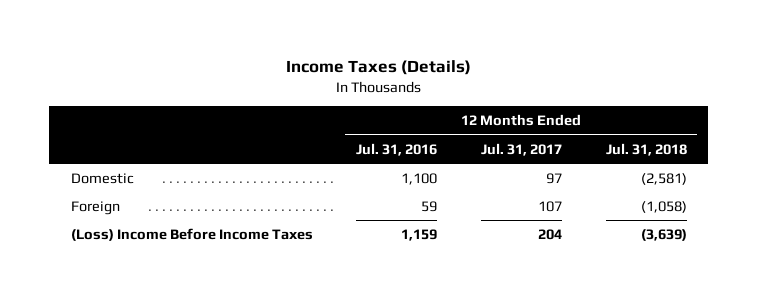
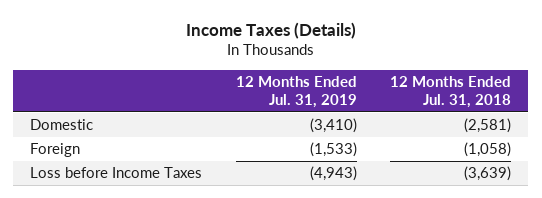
- | 12 Months Ended Jul. 31, 2016 | 12 Months Ended Jul. 31, 2017 | 12 Months Ended Jul. 31, 2018
+ | 12 Months Ended Jul. 31, 2019 | 12 Months Ended Jul. 31, 2018
- (Loss) Income Before Income Taxes | 1,159 | 204 | (3,639)
+ Loss before Income Taxes | (4,943) | (3,639)

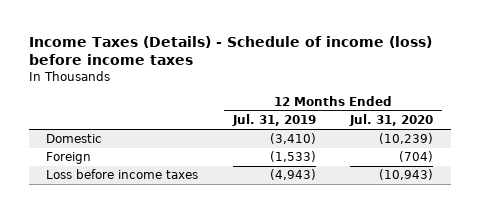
- Income Taxes (Details)
+ Income Taxes (Details) - Schedule of income (loss) before income taxes
- | 12 Months Ended Jul. 31, 2019 | 12 Months Ended Jul. 31, 2018
+ | 12 Months Ended Jul. 31, 2019 | 12 Months Ended Jul. 31, 2020
- Loss before Income Taxes | (4,943) | (3,639)
+ Loss before income taxes | (4,943) | (10,943)

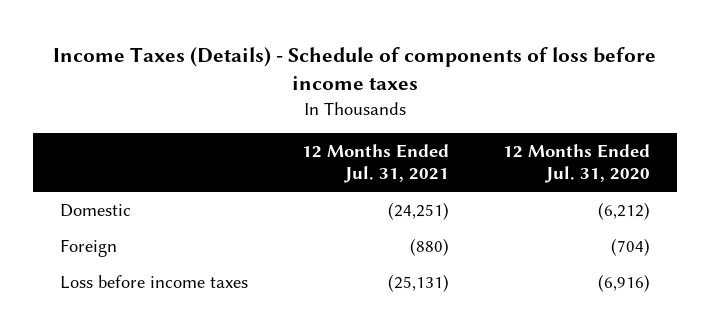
- Income Taxes (Details) - Schedule of income (loss) before income taxes
+ Income Taxes (Details) - Schedule of components of loss before income taxes
- | 12 Months Ended Jul. 31, 2019 | 12 Months Ended Jul. 31, 2020
+ | 12 Months Ended Jul. 31, 2021 | 12 Months Ended Jul. 31, 2020
- Domestic | (3,410) | (10,239)
+ Domestic | (24,251) | (6,212)
- Loss before income taxes | (4,943) | (10,943)
+ Loss before income taxes | (25,131) | (6,916)

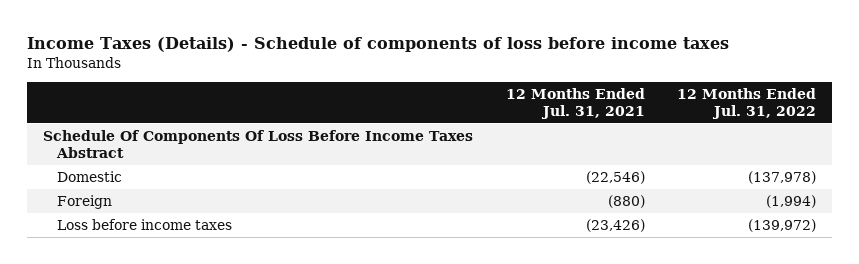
- | 12 Months Ended Jul. 31, 2021 | 12 Months Ended Jul. 31, 2020
+ | 12 Months Ended Jul. 31, 2021 | 12 Months Ended Jul. 31, 2022
- Domestic | (24,251) | (6,212)
+ Schedule Of Components Of Loss Before Income Taxes Abstract
+ Domestic | (22,546) | (137,978)
- Loss before income taxes | (25,131) | (6,916)
+ Loss before income taxes | (23,426) | (139,972)

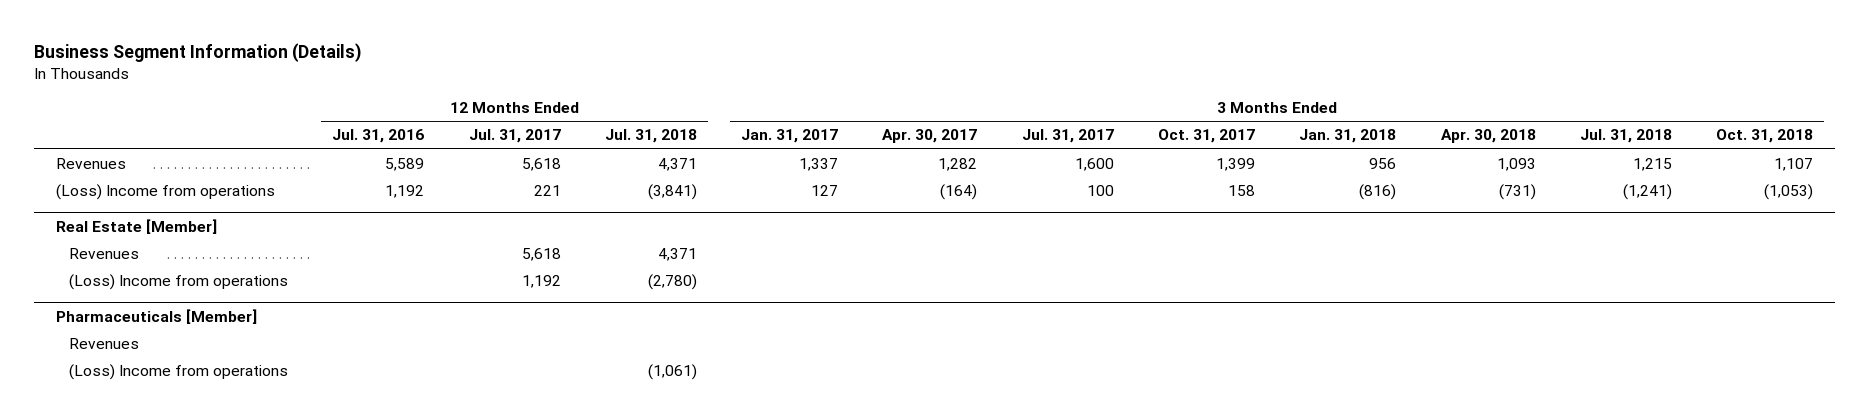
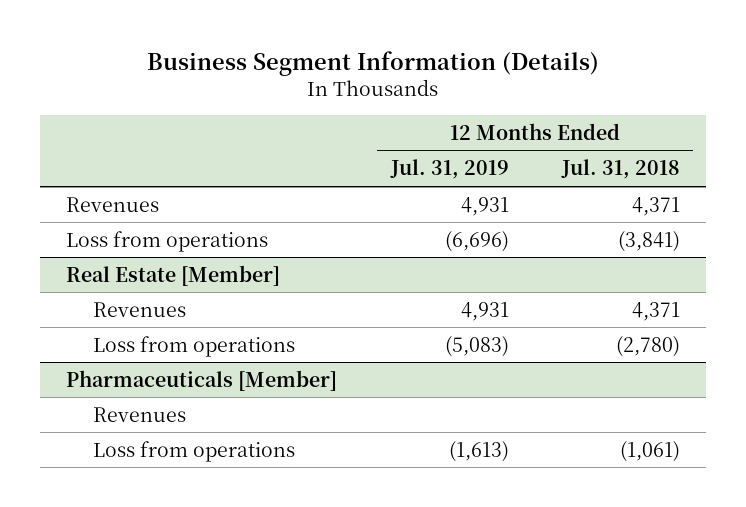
- | 12 Months Ended Jul. 31, 2016 | 12 Months Ended Jul. 31, 2017 | 12 Months Ended Jul. 31, 2018 | 3 Months Ended Jan. 31, 2017 | 3 Months Ended Apr. 30, 2017 | 3 Months Ended Jul. 31, 2017 | 3 Months Ended Oct. 31, 2017 | 3 Months Ended Jan. 31, 2018 | 3 Months Ended Apr. 30, 2018 | 3 Months Ended Jul. 31, 2018 | 3 Months Ended Oct. 31, 2018
+ | 12 Months Ended Jul. 31, 2019 | 12 Months Ended Jul. 31, 2018
- (Loss) Income from operations | 1,192 | 221 | (3,841) | 127 | (164) | 100 | 158 | (816) | (731) | (1,241) | (1,053)
+ Loss from operations | (6,696) | (3,841)
@ Real Estate [Member]
- (Loss) Income from operations | | 1,192 | (2,780) | | | | | | | |
+ Loss from operations | (5,083) | (2,780)
@ Pharmaceuticals [Member]
- (Loss) Income from operations | | | (1,061) | | | | | | | |
+ Loss from operations | (1,613) | (1,061)

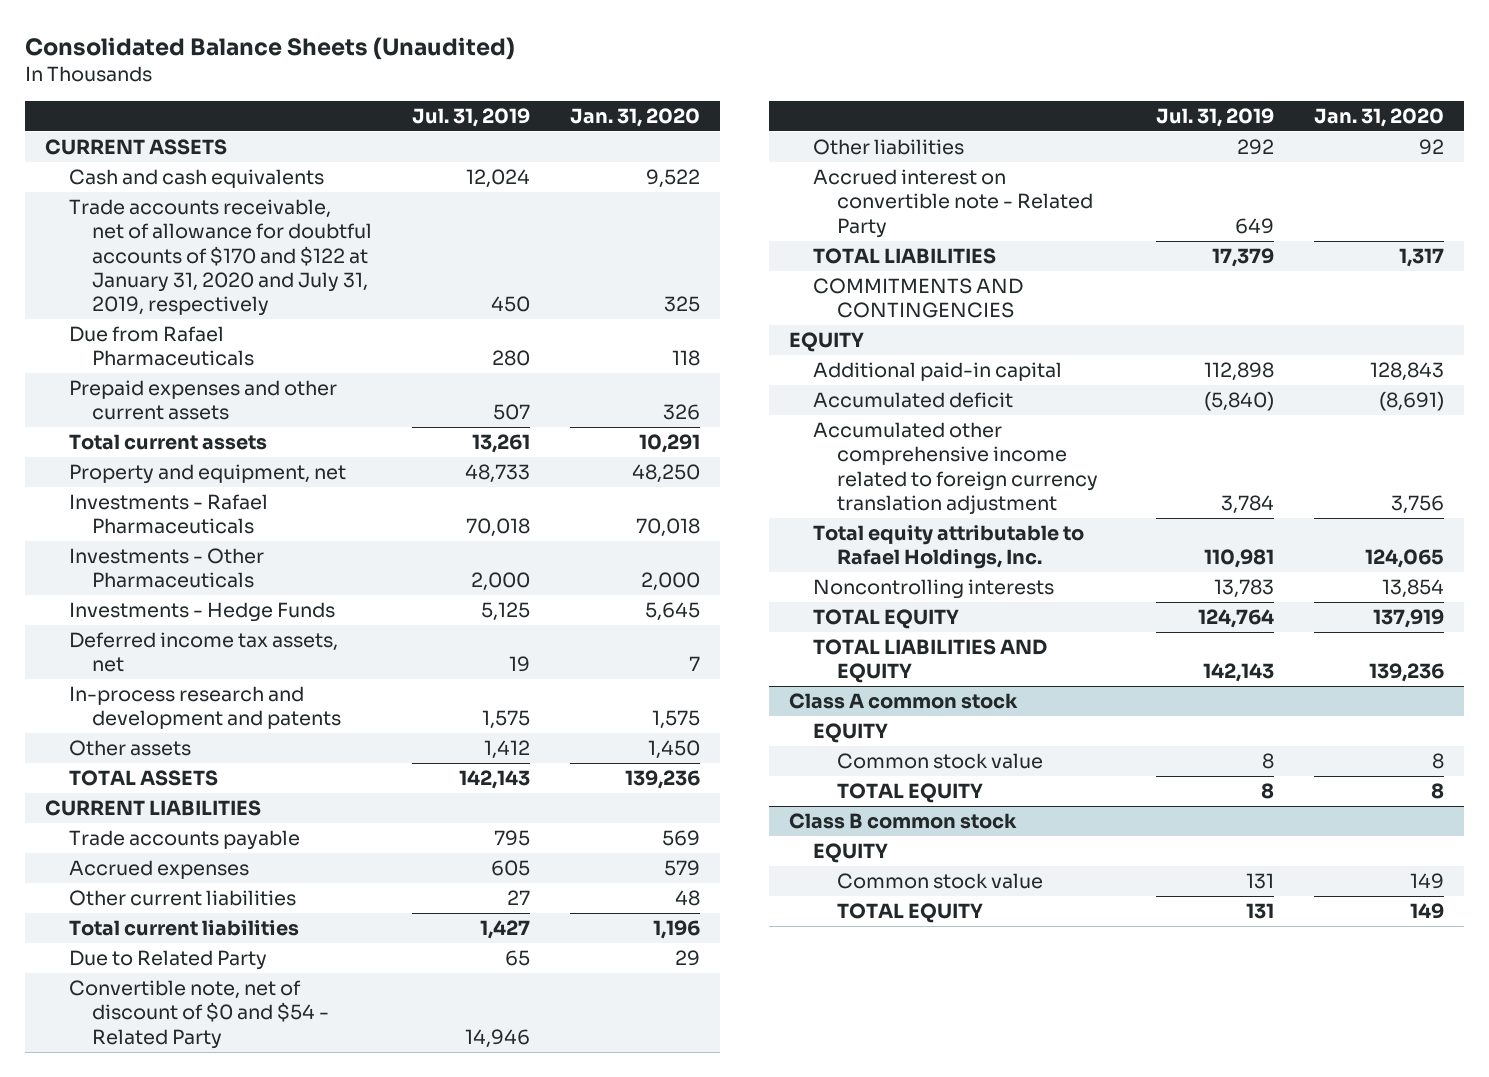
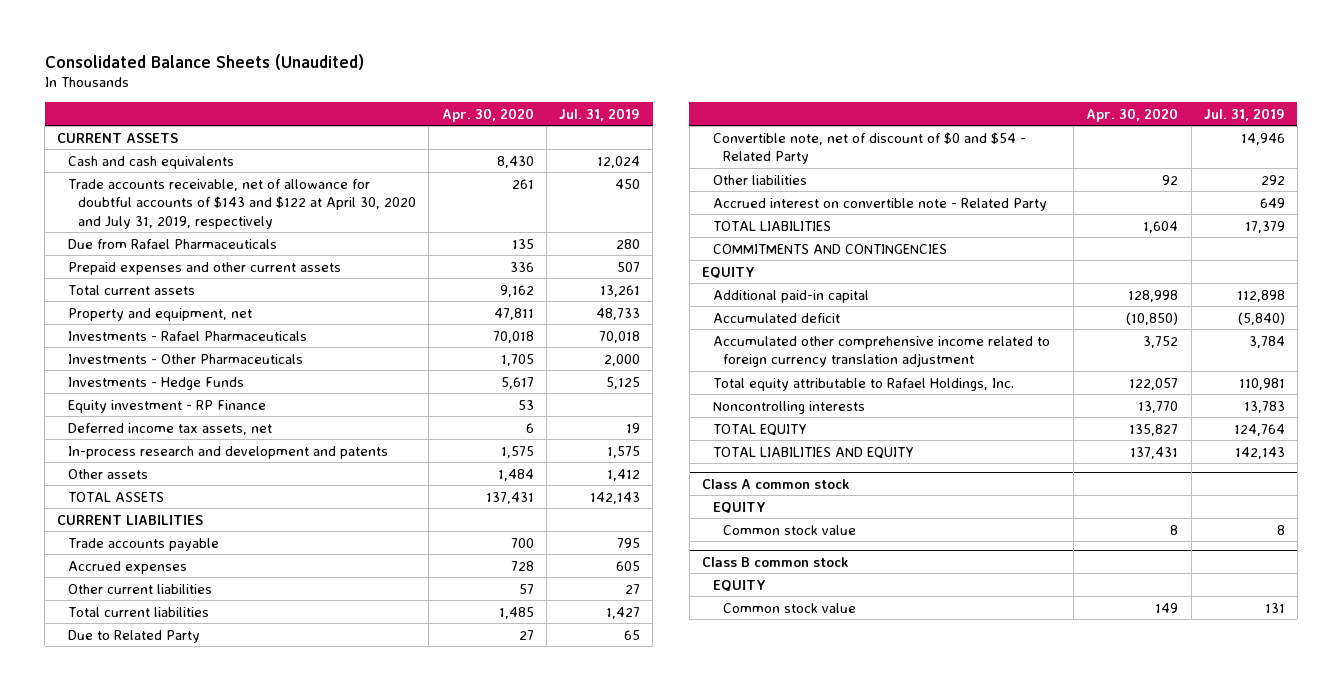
- | Jul. 31, 2019 | Jan. 31, 2020
+ | Apr. 30, 2020 | Jul. 31, 2019
- Trade accounts receivable, net of allowance for doubtful accounts of $170 and $122 at January 31, 2020 and July 31, 2019, respectively | 450 | 325
+ Trade accounts receivable, net of allowance for doubtful accounts of $143 and $122 at April 30, 2020 and July 31, 2019, respectively | 261 | 450
+ Equity investment - RP Finance | 53 |
@ Class A common stock
- TOTAL EQUITY | 8 | 8
@ Class B common stock
- TOTAL EQUITY | 131 | 149

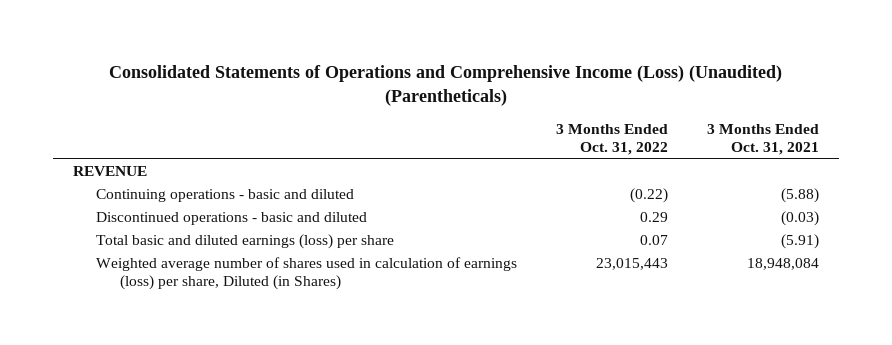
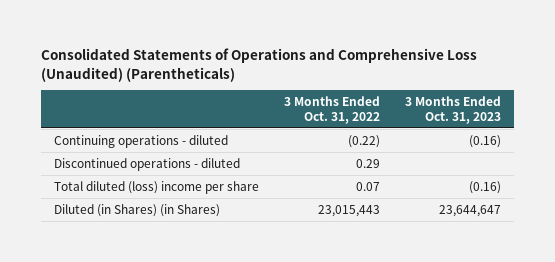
- Consolidated Statements of Operations and Comprehensive Income (Loss) (Unaudited) (Parentheticals)
+ Consolidated Statements of Operations and Comprehensive Loss (Unaudited) (Parentheticals)
- | 3 Months Ended Oct. 31, 2022 | 3 Months Ended Oct. 31, 2021
+ | 3 Months Ended Oct. 31, 2022 | 3 Months Ended Oct. 31, 2023
- REVENUE
- Continuing operations - basic and diluted | (0.22) | (5.88)
- Discontinued operations - basic and diluted | 0.29 | (0.03)
- Total basic and diluted earnings (loss) per share | 0.07 | (5.91)
- Weighted average number of shares used in calculation of earnings (loss) per share, Diluted (in Shares) | 23,015,443 | 18,948,084
+ Continuing operations - diluted | (0.22) | (0.16)
+ Discontinued operations - diluted | 0.29 |
+ Total diluted (loss) income per share | 0.07 | (0.16)
+ Diluted (in Shares) (in Shares) | 23,015,443 | 23,644,647

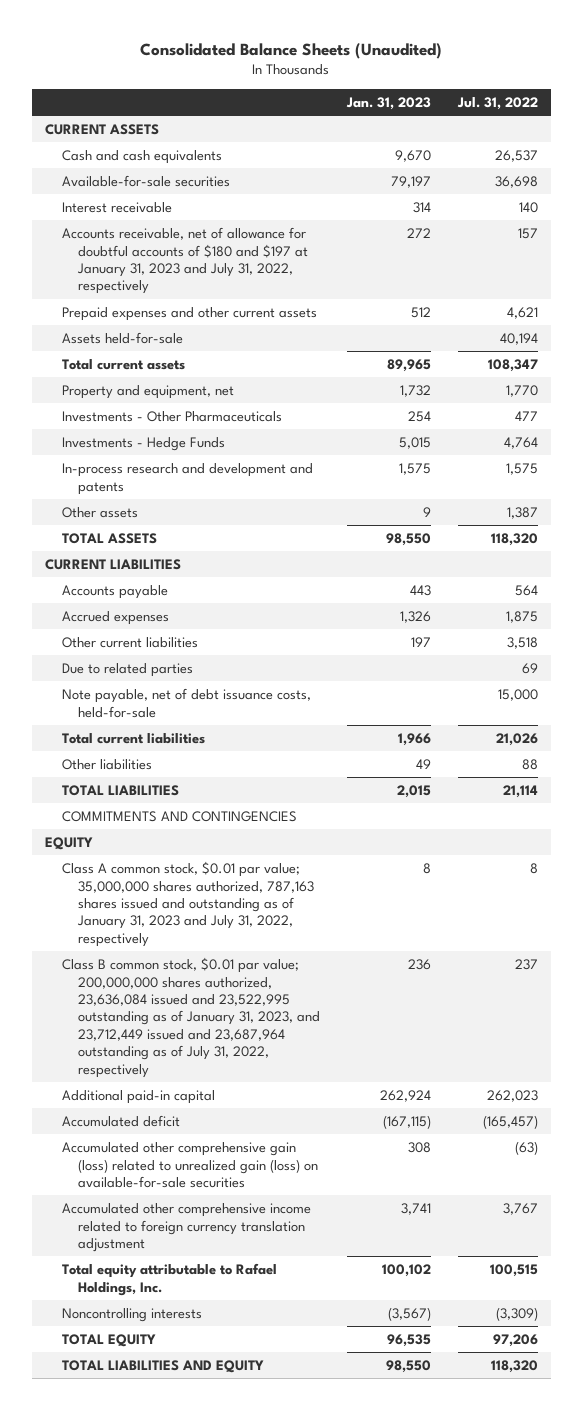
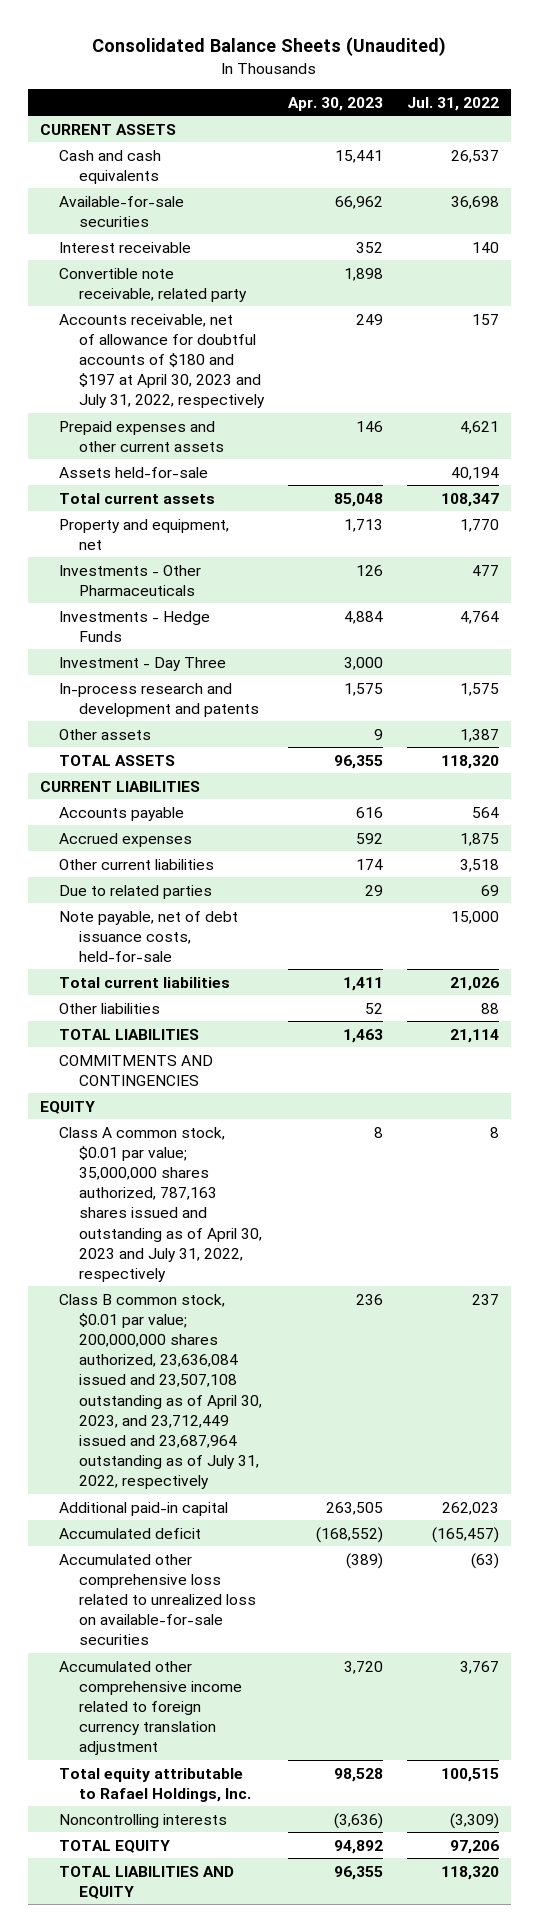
- | Jan. 31, 2023 | Jul. 31, 2022
+ | Apr. 30, 2023 | Jul. 31, 2022
- Accounts receivable, net of allowance for doubtful accounts of $180 and $197 at January 31, 2023 and July 31, 2022, respectively | 272 | 157
+ Convertible note receivable, related party | 1,898 |
+ Accounts receivable, net of allowance for doubtful accounts of $180 and $197 at April 30, 2023 and July 31, 2022, respectively | 249 | 157
+ Investment - Day Three | 3,000 |
- Class A common stock, $0.01 par value; 35,000,000 shares authorized, 787,163 shares issued and outstanding as of January 31, 2023 and July 31, 2022, respectively | 8 | 8
- Class B common stock, $0.01 par value; 200,000,000 shares authorized, 23,636,084 issued and 23,522,995 outstanding as of January 31, 2023, and 23,712,449 issued and 23,687,964 outstanding as of July 31, 2022, respectively | 236 | 237
+ Class A common stock, $0.01 par value; 35,000,000 shares authorized, 787,163 shares issued and outstanding as of April 30, 2023 and July 31, 2022, respectively | 8 | 8
+ Class B common stock, $0.01 par value; 200,000,000 shares authorized, 23,636,084 issued and 23,507,108 outstanding as of April 30, 2023, and 23,712,449 issued and 23,687,964 outstanding as of July 31, 2022, respectively | 236 | 237
- Accumulated other comprehensive gain (loss) related to unrealized gain (loss) on available-for-sale securities | 308 | (63)
+ Accumulated other comprehensive loss related to unrealized loss on available-for-sale securities | (389) | (63)

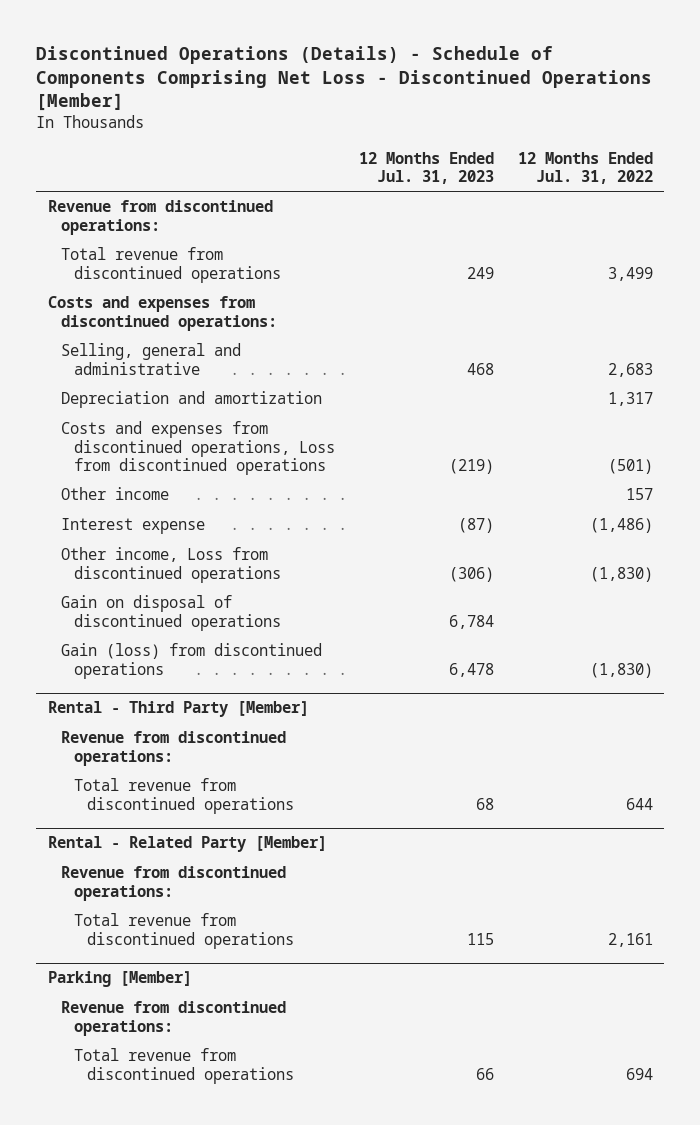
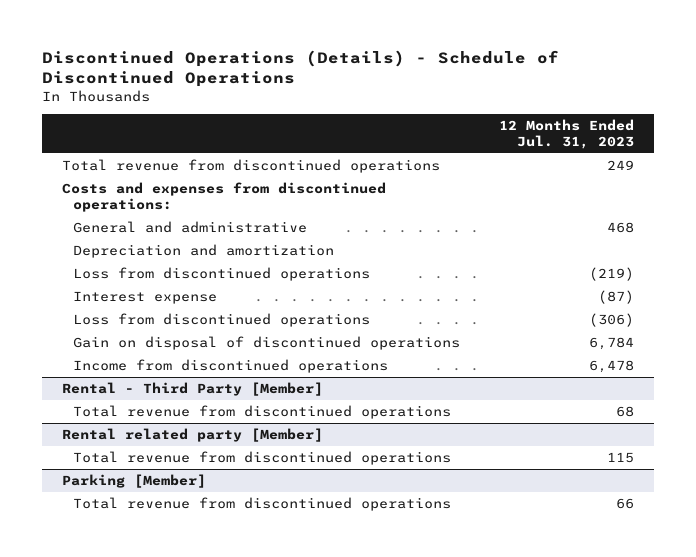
- Discontinued Operations (Details) - Schedule of Components Comprising Net Loss - Discontinued Operations [Member]
+ Discontinued Operations (Details) - Schedule of Discontinued Operations
- | 12 Months Ended Jul. 31, 2023 | 12 Months Ended Jul. 31, 2022
+ | 12 Months Ended Jul. 31, 2023
- Revenue from discontinued operations:
- Selling, general and administrative | 468 | 2,683
+ General and administrative | 468
- Costs and expenses from discontinued operations, Loss from discontinued operations | (219) | (501)
- Other income | | 157
+ Loss from discontinued operations | (219)
- Other income, Loss from discontinued operations | (306) | (1,830)
+ Loss from discontinued operations | (306)
- Gain (loss) from discontinued operations | 6,478 | (1,830)
+ Income from discontinued operations | 6,478
@ Rental - Third Party [Member]
- Revenue from discontinued operations:
- Rental - Related Party [Member]
- Revenue from discontinued operations:
+ Rental related party [Member]
@ Parking [Member]
- Revenue from discontinued operations:

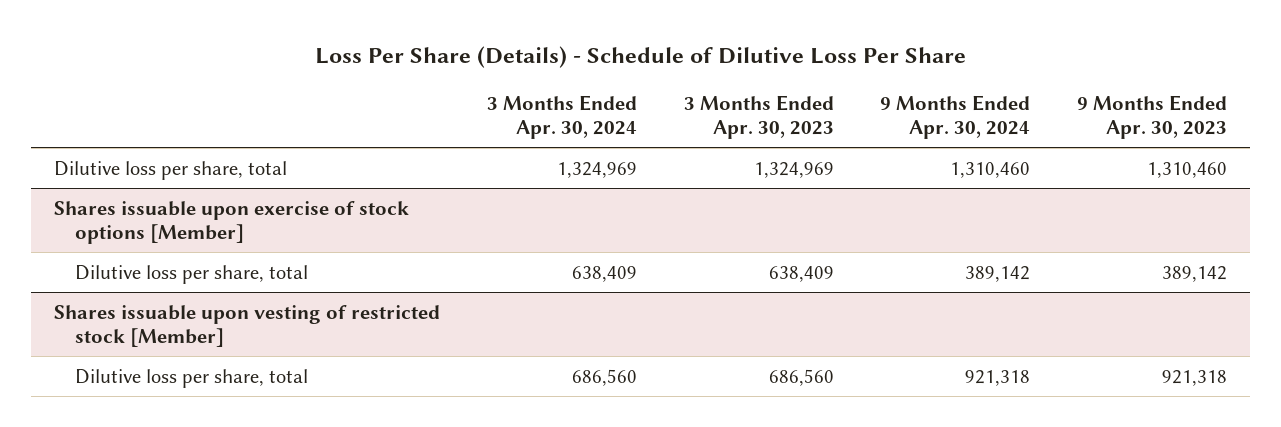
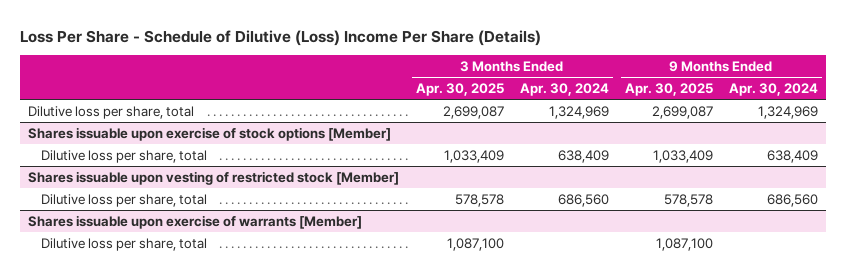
- Loss Per Share (Details) - Schedule of Dilutive Loss Per Share
+ Loss Per Share - Schedule of Dilutive (Loss) Income Per Share (Details)
- | 3 Months Ended Apr. 30, 2024 | 3 Months Ended Apr. 30, 2023 | 9 Months Ended Apr. 30, 2024 | 9 Months Ended Apr. 30, 2023
+ | 3 Months Ended Apr. 30, 2025 | 3 Months Ended Apr. 30, 2024 | 9 Months Ended Apr. 30, 2025 | 9 Months Ended Apr. 30, 2024
- Dilutive loss per share, total | 1,324,969 | 1,324,969 | 1,310,460 | 1,310,460
+ Dilutive loss per share, total | 2,699,087 | 1,324,969 | 2,699,087 | 1,324,969
@ Shares issuable upon exercise of stock options [Member]
- Dilutive loss per share, total | 638,409 | 638,409 | 389,142 | 389,142
+ Dilutive loss per share, total | 1,033,409 | 638,409 | 1,033,409 | 638,409
@ Shares issuable upon vesting of restricted stock [Member]
- Dilutive loss per share, total | 686,560 | 686,560 | 921,318 | 921,318
+ Dilutive loss per share, total | 578,578 | 686,560 | 578,578 | 686,560
+ Shares issuable upon exercise of warrants [Member]
+ Dilutive loss per share, total | 1,087,100 | | 1,087,100 |

